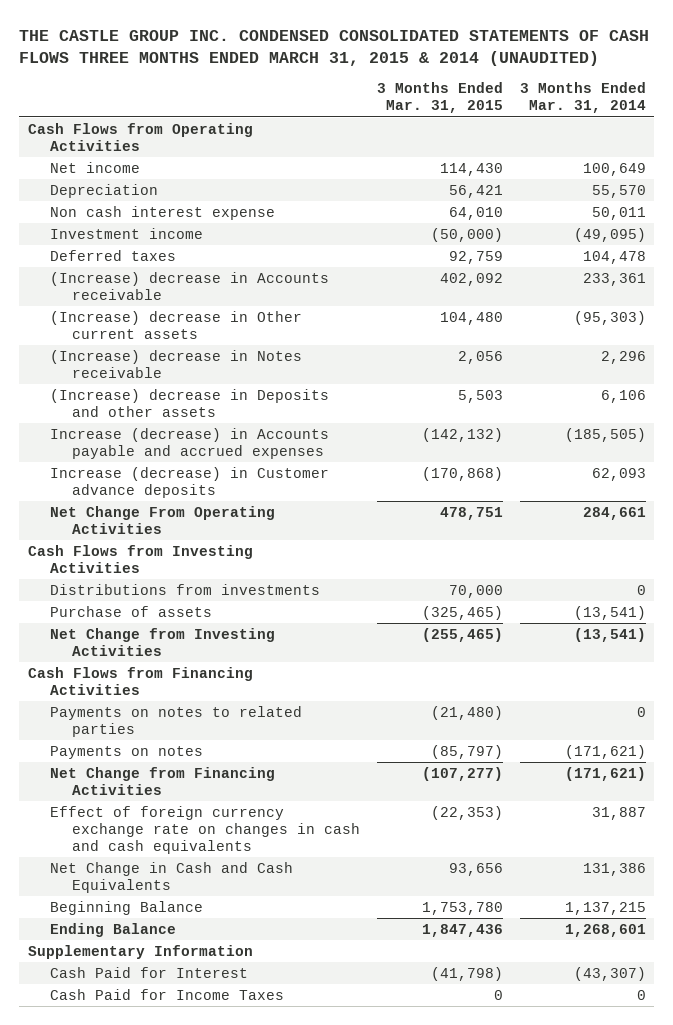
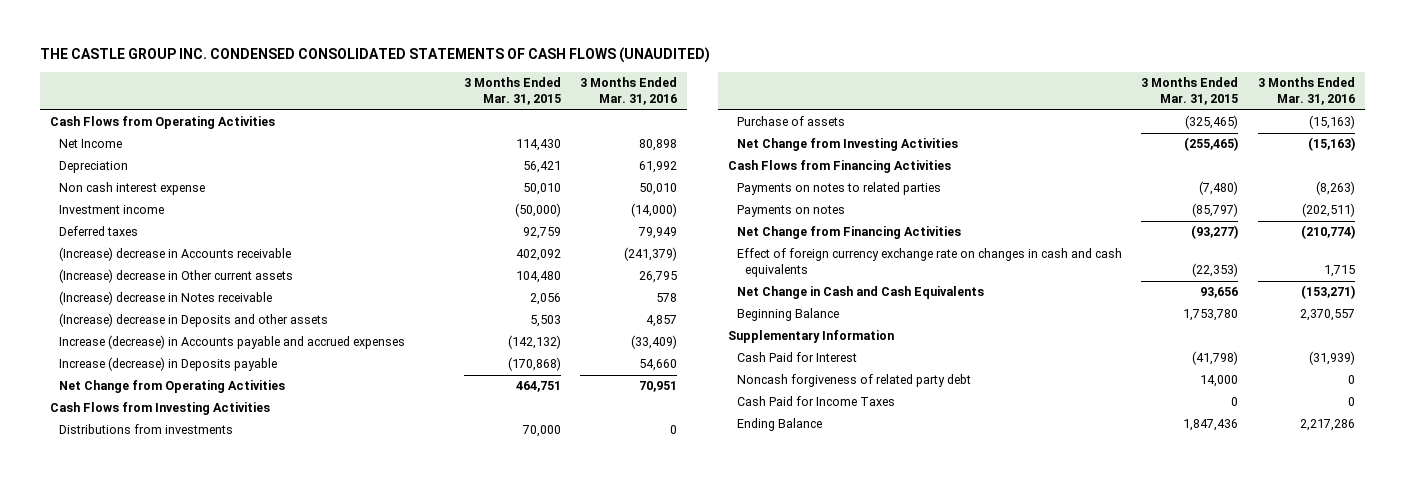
- THE CASTLE GROUP INC. CONDENSED CONSOLIDATED STATEMENTS OF CASH FLOWS THREE MONTHS ENDED MARCH 31, 2015 & 2014 (UNAUDITED)
+ THE CASTLE GROUP INC. CONDENSED CONSOLIDATED STATEMENTS OF CASH FLOWS (UNAUDITED)
- | 3 Months Ended Mar. 31, 2015 | 3 Months Ended Mar. 31, 2014
+ | 3 Months Ended Mar. 31, 2015 | 3 Months Ended Mar. 31, 2016
- Net income | 114,430 | 100,649
+ Net Income | 114,430 | 80,898
- Non cash interest expense | 64,010 | 50,011
+ Non cash interest expense | 50,010 | 50,010
- Increase (decrease) in Customer advance deposits | (170,868) | 62,093
- Net Change From Operating Activities | 478,751 | 284,661
+ Increase (decrease) in Deposits payable | (170,868) | 54,660
+ Net Change from Operating Activities | 464,751 | 70,951
- Payments on notes to related parties | (21,480) | 0
+ Payments on notes to related parties | (7,480) | (8,263)
- Net Change from Financing Activities | (107,277) | (171,621)
+ Net Change from Financing Activities | (93,277) | (210,774)
+ Noncash forgiveness of related party debt | 14,000 | 0
moved down: Ending Balance | 1,847,436 | 2,217,286

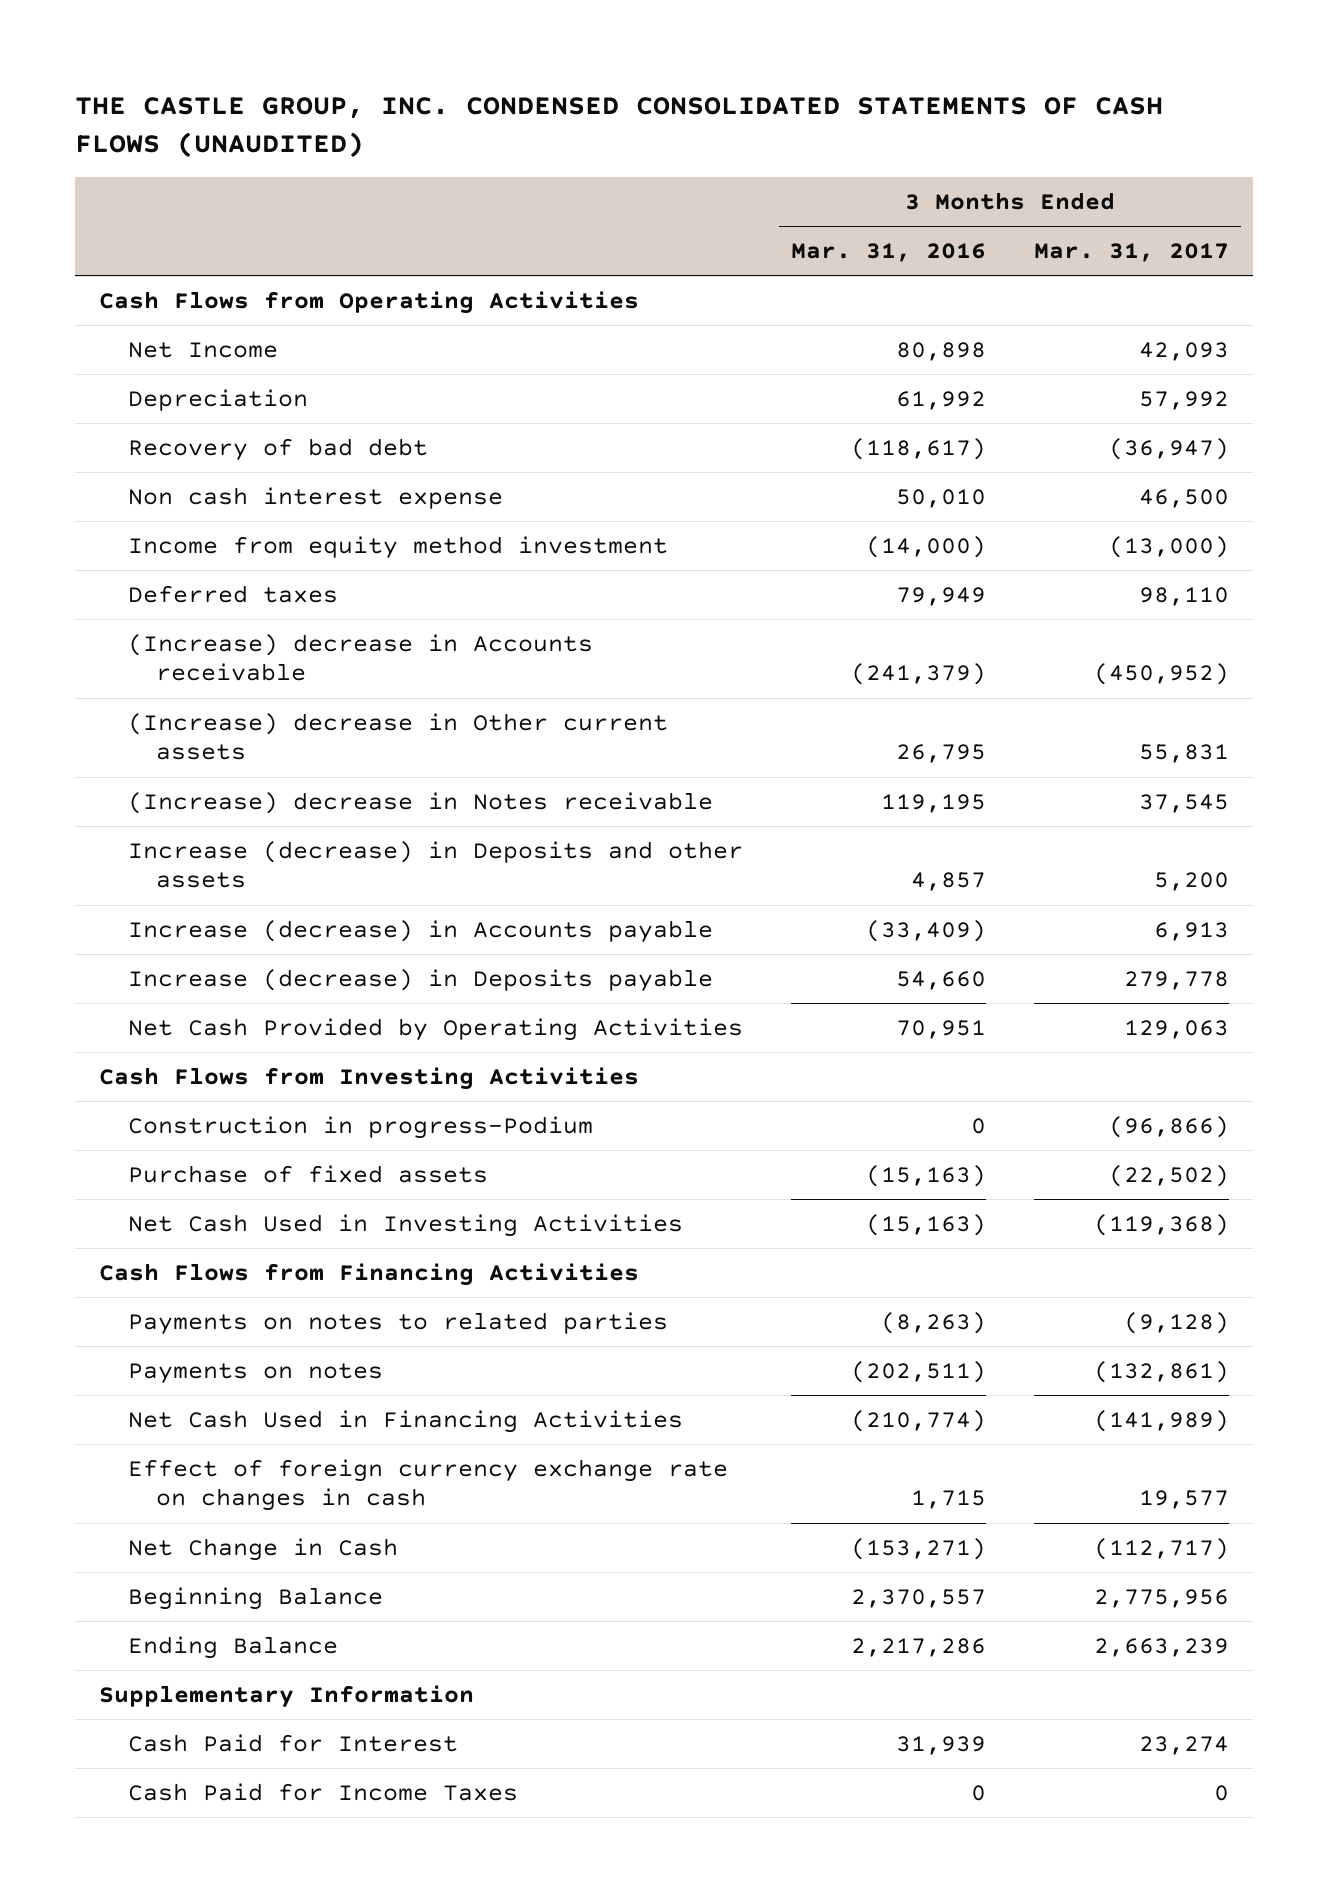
- THE CASTLE GROUP INC. CONDENSED CONSOLIDATED STATEMENTS OF CASH FLOWS (UNAUDITED)
+ THE CASTLE GROUP, INC. CONDENSED CONSOLIDATED STATEMENTS OF CASH FLOWS (UNAUDITED)
- | 3 Months Ended Mar. 31, 2015 | 3 Months Ended Mar. 31, 2016
+ | 3 Months Ended Mar. 31, 2016 | 3 Months Ended Mar. 31, 2017
+ Recovery of bad debt | (118,617) | (36,947)
- Investment income | (50,000) | (14,000)
+ Income from equity method investment | (14,000) | (13,000)
- (Increase) decrease in Notes receivable | 2,056 | 578
- (Increase) decrease in Deposits and other assets | 5,503 | 4,857
- Increase (decrease) in Accounts payable and accrued expenses | (142,132) | (33,409)
+ (Increase) decrease in Notes receivable | 119,195 | 37,545
+ Increase (decrease) in Deposits and other assets | 4,857 | 5,200
+ Increase (decrease) in Accounts payable | (33,409) | 6,913
- Net Change from Operating Activities | 464,751 | 70,951
+ Net Cash Provided by Operating Activities | 70,951 | 129,063
- Distributions from investments | 70,000 | 0
- Purchase of assets | (325,465) | (15,163)
- Net Change from Investing Activities | (255,465) | (15,163)
+ Construction in progress-Podium | 0 | (96,866)
+ Purchase of fixed assets | (15,163) | (22,502)
+ Net Cash Used in Investing Activities | (15,163) | (119,368)
- Net Change from Financing Activities | (93,277) | (210,774)
- Effect of foreign currency exchange rate on changes in cash and cash equivalents | (22,353) | 1,715
- Net Change in Cash and Cash Equivalents | 93,656 | (153,271)
+ Net Cash Used in Financing Activities | (210,774) | (141,989)
+ Effect of foreign currency exchange rate on changes in cash | 1,715 | 19,577
+ Net Change in Cash | (153,271) | (112,717)
moved up: Ending Balance | 2,217,286 | 2,663,239
- Cash Paid for Interest | (41,798) | (31,939)
- Noncash forgiveness of related party debt | 14,000 | 0
+ Cash Paid for Interest | 31,939 | 23,274

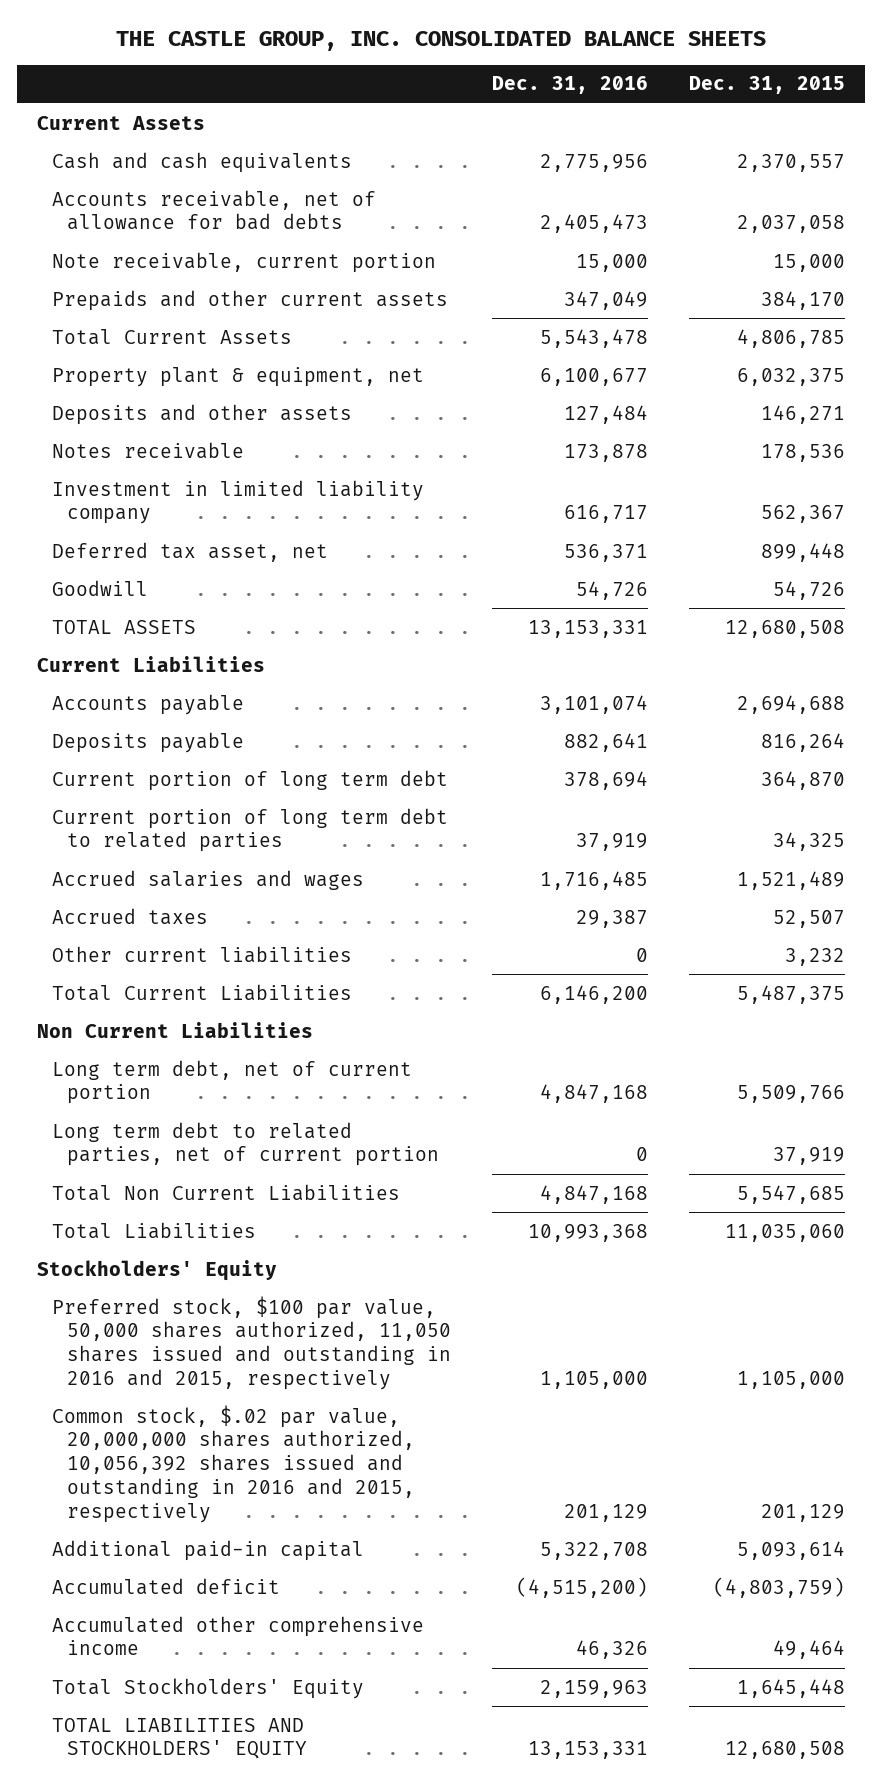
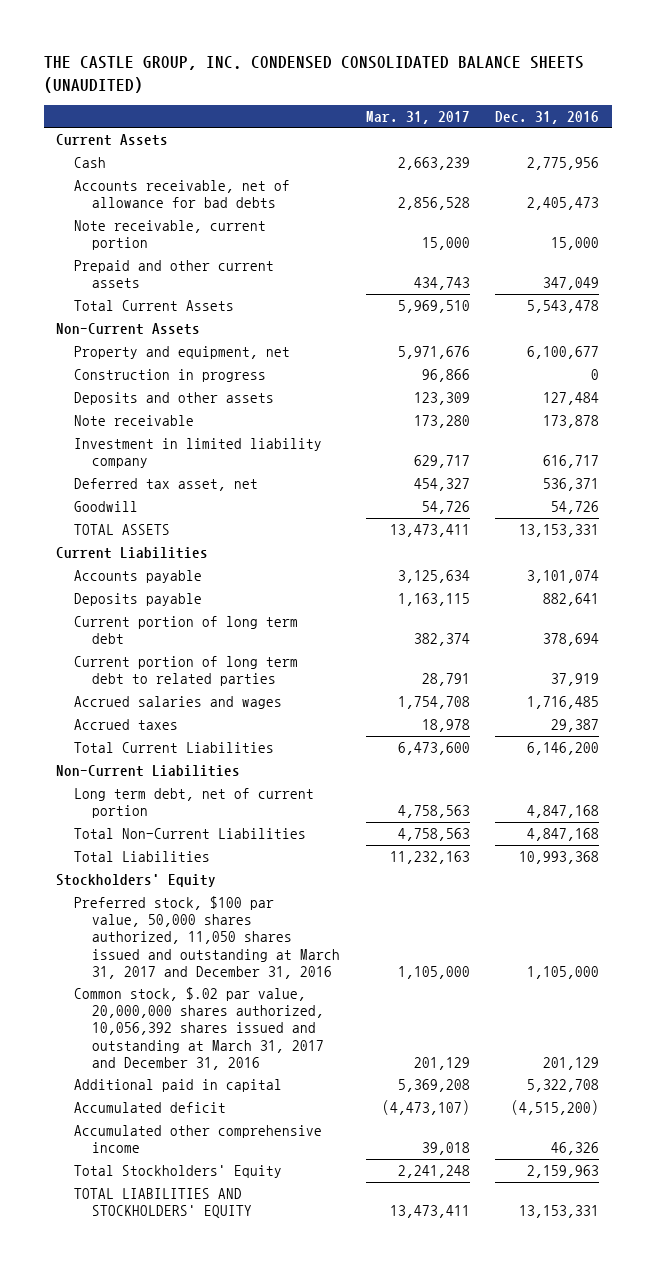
- THE CASTLE GROUP, INC. CONSOLIDATED BALANCE SHEETS
+ THE CASTLE GROUP, INC. CONDENSED CONSOLIDATED BALANCE SHEETS (UNAUDITED)
- | Dec. 31, 2016 | Dec. 31, 2015
+ | Mar. 31, 2017 | Dec. 31, 2016
- Cash and cash equivalents | 2,775,956 | 2,370,557
+ Cash | 2,663,239 | 2,775,956
- Prepaids and other current assets | 347,049 | 384,170
+ Prepaid and other current assets | 434,743 | 347,049
- Property plant & equipment, net | 6,100,677 | 6,032,375
+ Non-Current Assets
+ Property and equipment, net | 5,971,676 | 6,100,677
+ Construction in progress | 96,866 | 0
- Notes receivable | 173,878 | 178,536
+ Note receivable | 173,280 | 173,878
- Other current liabilities | 0 | 3,232
- Non Current Liabilities
+ Non-Current Liabilities
- Long term debt to related parties, net of current portion | 0 | 37,919
- Total Non Current Liabilities | 4,847,168 | 5,547,685
+ Total Non-Current Liabilities | 4,758,563 | 4,847,168
- Preferred stock, $100 par value, 50,000 shares authorized, 11,050 shares issued and outstanding in 2016 and 2015, respectively | 1,105,000 | 1,105,000
- Common stock, $.02 par value, 20,000,000 shares authorized, 10,056,392 shares issued and outstanding in 2016 and 2015, respectively | 201,129 | 201,129
- Additional paid-in capital | 5,322,708 | 5,093,614
+ Preferred stock, $100 par value, 50,000 shares authorized, 11,050 shares issued and outstanding at March 31, 2017 and December 31, 2016 | 1,105,000 | 1,105,000
+ Common stock, $.02 par value, 20,000,000 shares authorized, 10,056,392 shares issued and outstanding at March 31, 2017 and December 31, 2016 | 201,129 | 201,129
+ Additional paid in capital | 5,369,208 | 5,322,708

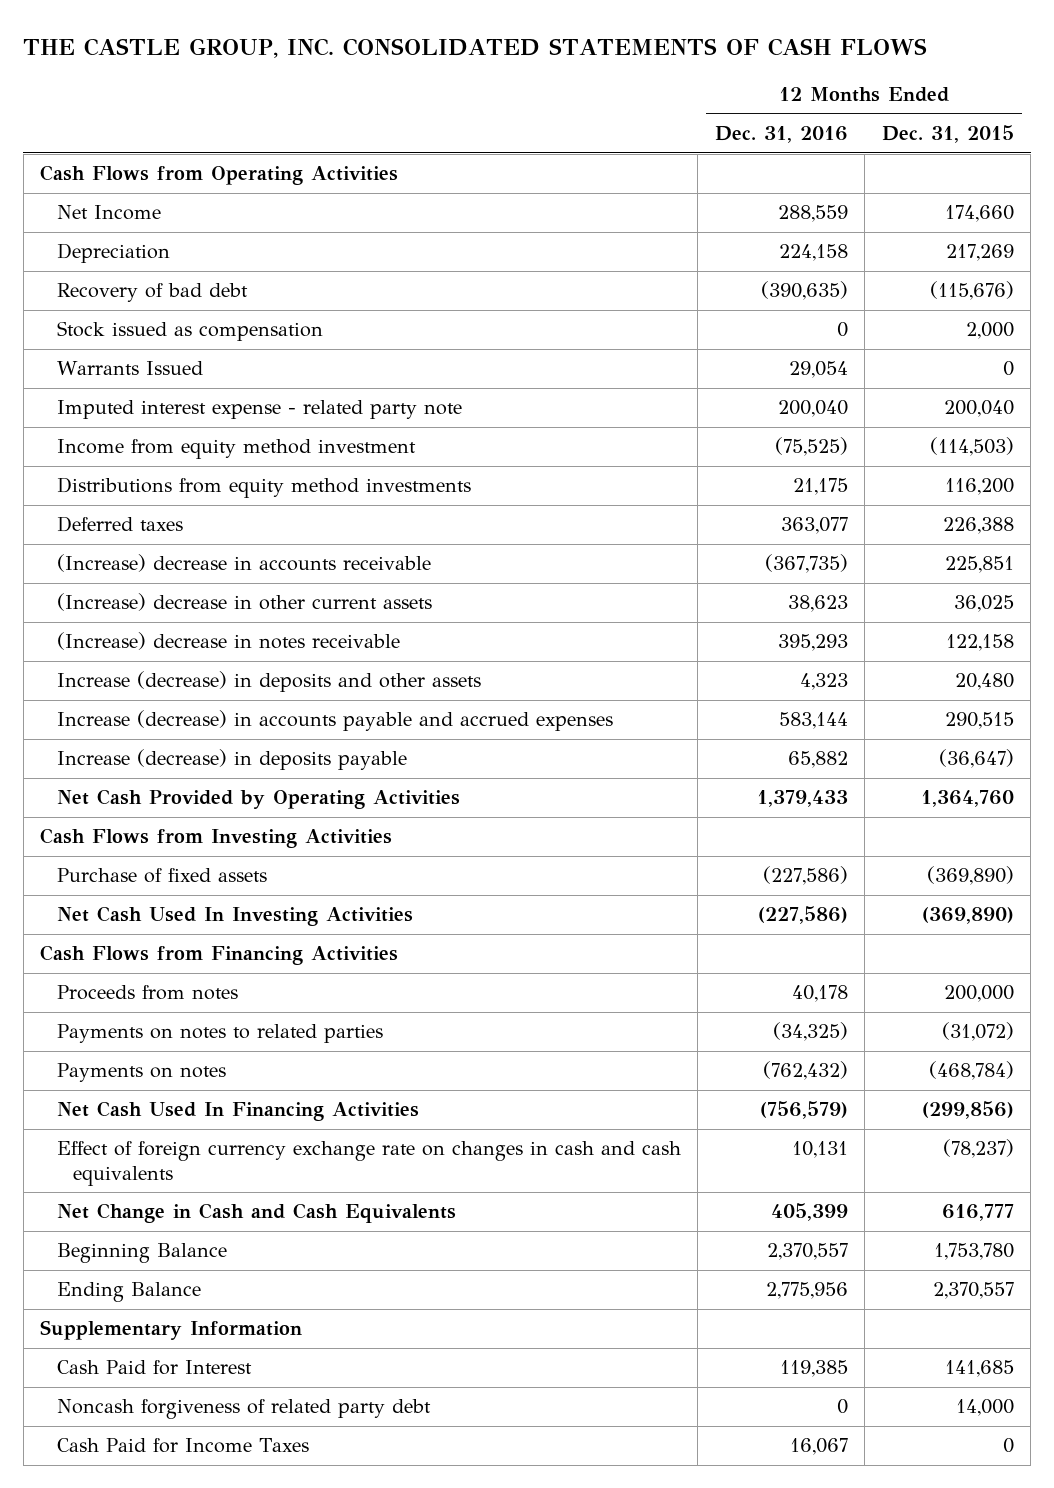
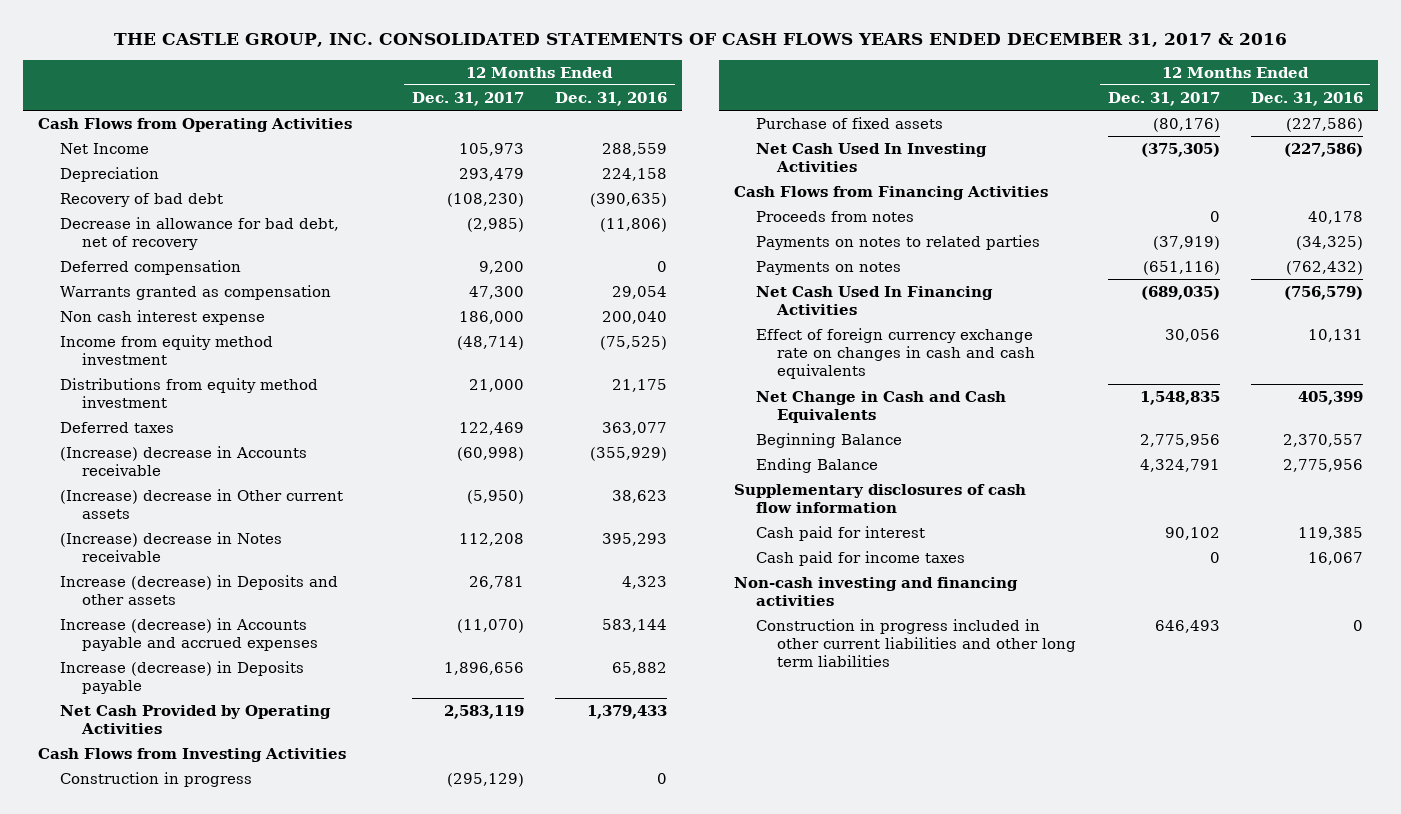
- THE CASTLE GROUP, INC. CONSOLIDATED STATEMENTS OF CASH FLOWS
+ THE CASTLE GROUP, INC. CONSOLIDATED STATEMENTS OF CASH FLOWS YEARS ENDED DECEMBER 31, 2017 & 2016
- | 12 Months Ended Dec. 31, 2016 | 12 Months Ended Dec. 31, 2015
+ | 12 Months Ended Dec. 31, 2017 | 12 Months Ended Dec. 31, 2016
- Stock issued as compensation | 0 | 2,000
- Warrants Issued | 29,054 | 0
- Imputed interest expense - related party note | 200,040 | 200,040
+ Decrease in allowance for bad debt, net of recovery | (2,985) | (11,806)
+ Deferred compensation | 9,200 | 0
+ Warrants granted as compensation | 47,300 | 29,054
+ Non cash interest expense | 186,000 | 200,040
- Distributions from equity method investments | 21,175 | 116,200
+ Distributions from equity method investment | 21,000 | 21,175
- (Increase) decrease in accounts receivable | (367,735) | 225,851
- (Increase) decrease in other current assets | 38,623 | 36,025
- (Increase) decrease in notes receivable | 395,293 | 122,158
- Increase (decrease) in deposits and other assets | 4,323 | 20,480
- Increase (decrease) in accounts payable and accrued expenses | 583,144 | 290,515
- Increase (decrease) in deposits payable | 65,882 | (36,647)
+ (Increase) decrease in Accounts receivable | (60,998) | (355,929)
+ (Increase) decrease in Other current assets | (5,950) | 38,623
+ (Increase) decrease in Notes receivable | 112,208 | 395,293
+ Increase (decrease) in Deposits and other assets | 26,781 | 4,323
+ Increase (decrease) in Accounts payable and accrued expenses | (11,070) | 583,144
+ Increase (decrease) in Deposits payable | 1,896,656 | 65,882
+ Construction in progress | (295,129) | 0
- Supplementary Information
- Cash Paid for Interest | 119,385 | 141,685
- Noncash forgiveness of related party debt | 0 | 14,000
- Cash Paid for Income Taxes | 16,067 | 0
+ Supplementary disclosures of cash flow information
+ Cash paid for interest | 90,102 | 119,385
+ Cash paid for income taxes | 0 | 16,067
+ Non-cash investing and financing activities
+ Construction in progress included in other current liabilities and other long term liabilities | 646,493 | 0

